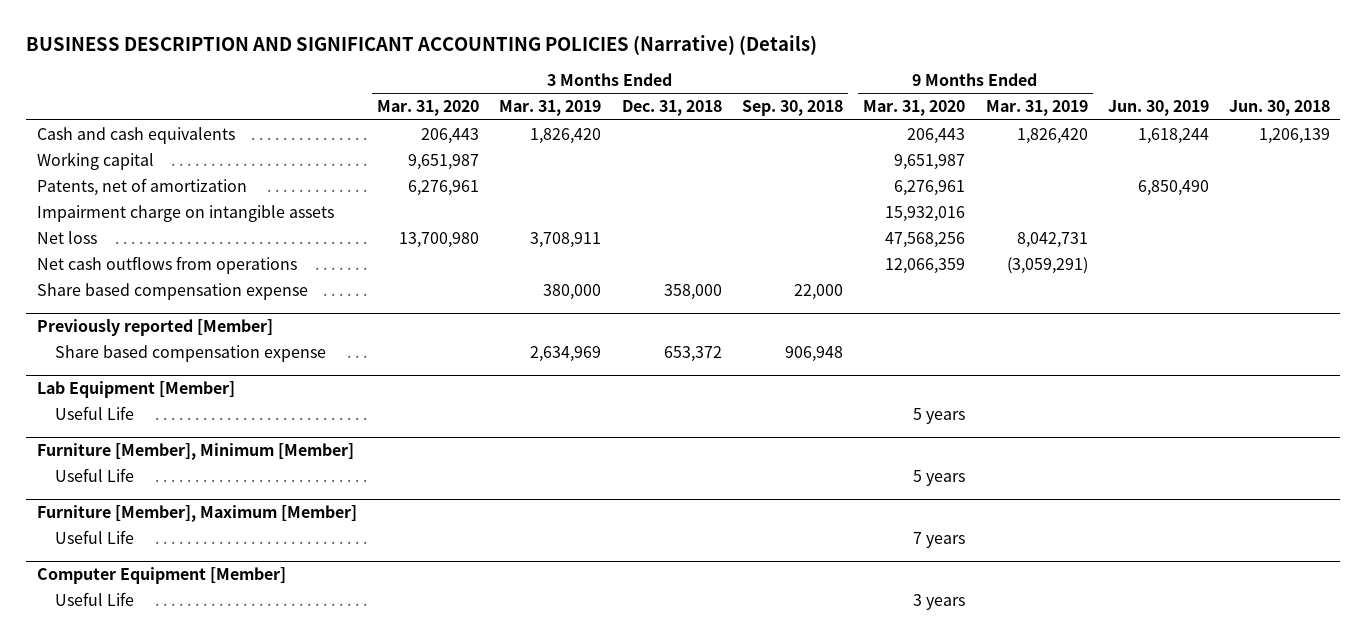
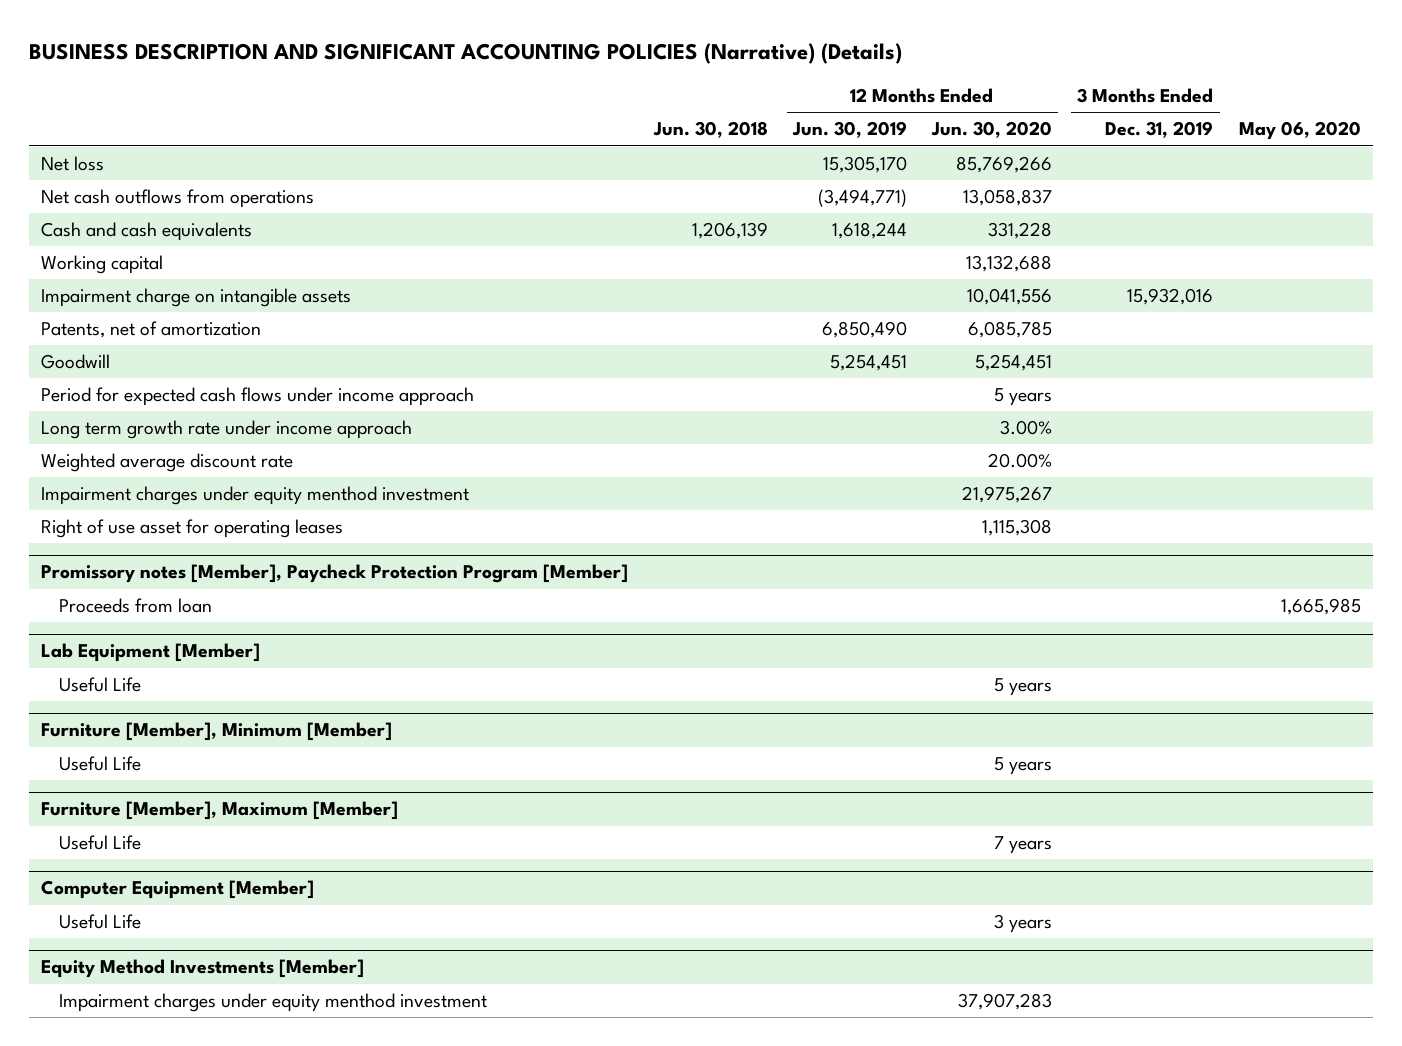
- | 3 Months Ended Mar. 31, 2020 | 3 Months Ended Mar. 31, 2019 | 3 Months Ended Dec. 31, 2018 | 3 Months Ended Sep. 30, 2018 | 9 Months Ended Mar. 31, 2020 | 9 Months Ended Mar. 31, 2019 | Jun. 30, 2019 | Jun. 30, 2018
+ | Jun. 30, 2018 | 12 Months Ended Jun. 30, 2019 | 12 Months Ended Jun. 30, 2020 | 3 Months Ended Dec. 31, 2019 | May 06, 2020
moved up: Net loss | | 15,305,170 | 85,769,266 | |
moved up: Net cash outflows from operations | | (3,494,771) | 13,058,837 | |
- Share based compensation expense | | 380,000 | 358,000 | 22,000 | | | |
- Previously reported [Member]
- Share based compensation expense | | 2,634,969 | 653,372 | 906,948 | | | |
moved down: Patents, net of amortization | | 6,850,490 | 6,085,785 | |
+ Goodwill | | 5,254,451 | 5,254,451 | |
+ Period for expected cash flows under income approach | | | 5 years | |
+ Long term growth rate under income approach | | | 3.00% | |
+ Weighted average discount rate | | | 20.00% | |
+ Impairment charges under equity menthod investment | | | 21,975,267 | |
+ Right of use asset for operating leases | | | 1,115,308 | |
+ Promissory notes [Member], Paycheck Protection Program [Member]
+ Proceeds from loan | | | | | 1,665,985
+ Equity Method Investments [Member]
+ Impairment charges under equity menthod investment | | | 37,907,283 | |

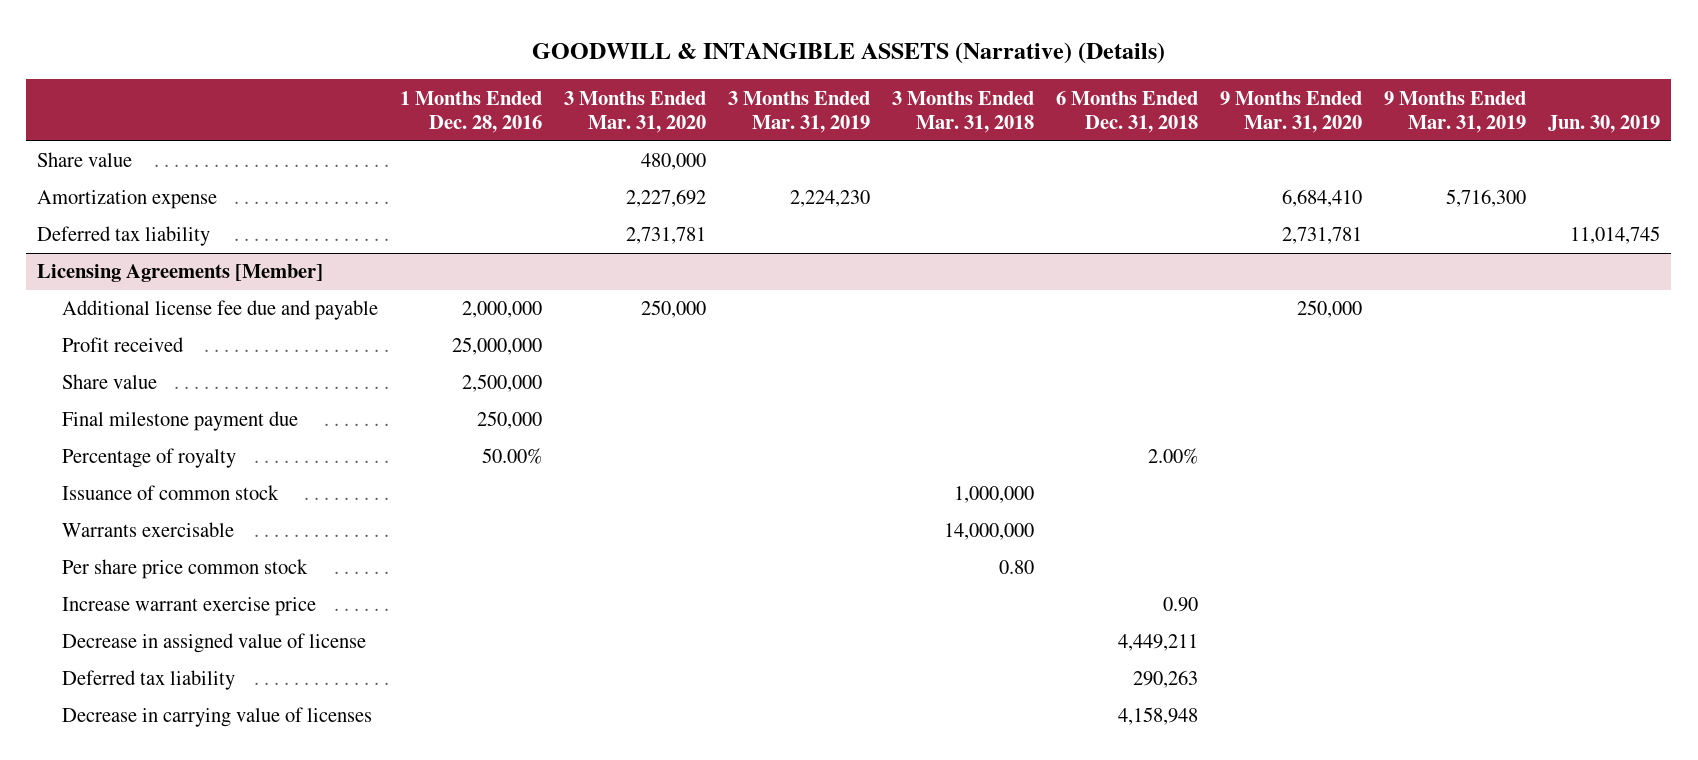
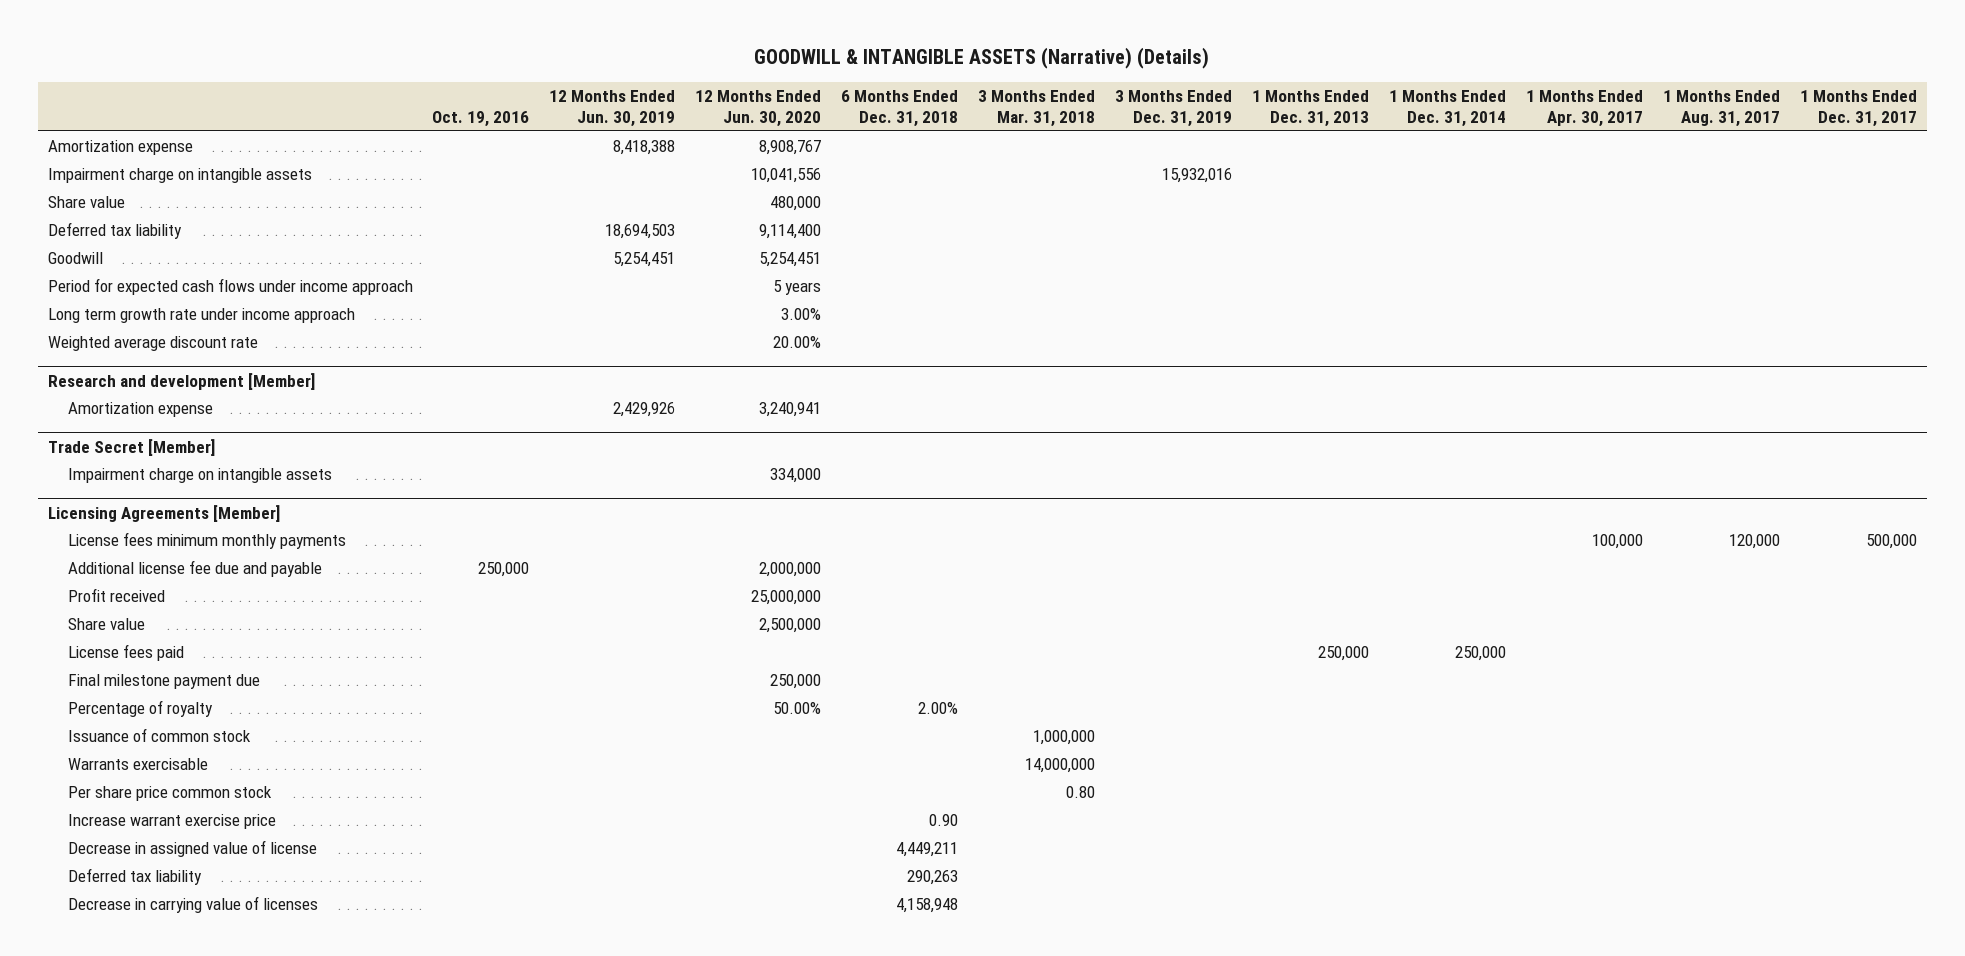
- | 1 Months Ended Dec. 28, 2016 | 3 Months Ended Mar. 31, 2020 | 3 Months Ended Mar. 31, 2019 | 3 Months Ended Mar. 31, 2018 | 6 Months Ended Dec. 31, 2018 | 9 Months Ended Mar. 31, 2020 | 9 Months Ended Mar. 31, 2019 | Jun. 30, 2019
+ | Oct. 19, 2016 | 12 Months Ended Jun. 30, 2019 | 12 Months Ended Jun. 30, 2020 | 6 Months Ended Dec. 31, 2018 | 3 Months Ended Mar. 31, 2018 | 3 Months Ended Dec. 31, 2019 | 1 Months Ended Dec. 31, 2013 | 1 Months Ended Dec. 31, 2014 | 1 Months Ended Apr. 30, 2017 | 1 Months Ended Aug. 31, 2017 | 1 Months Ended Dec. 31, 2017
+ Impairment charge on intangible assets | | | 10,041,556 | | | 15,932,016 | | | | |
moved down: Share value | | | 480,000 | | | | | | | |
+ Goodwill | | 5,254,451 | 5,254,451 | | | | | | | |
+ Period for expected cash flows under income approach | | | 5 years | | | | | | | |
+ Long term growth rate under income approach | | | 3.00% | | | | | | | |
+ Weighted average discount rate | | | 20.00% | | | | | | | |
+ Research and development [Member]
+ Amortization expense | | 2,429,926 | 3,240,941 | | | | | | | |
+ Trade Secret [Member]
+ Impairment charge on intangible assets | | | 334,000 | | | | | | | |
@ Licensing Agreements [Member]
+ License fees minimum monthly payments | | | | | | | | | 100,000 | 120,000 | 500,000
+ License fees paid | | | | | | | 250,000 | 250,000 | | |

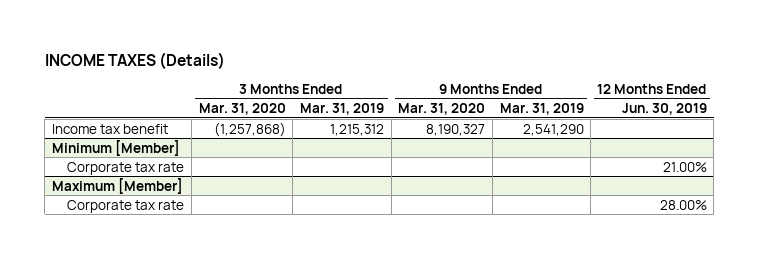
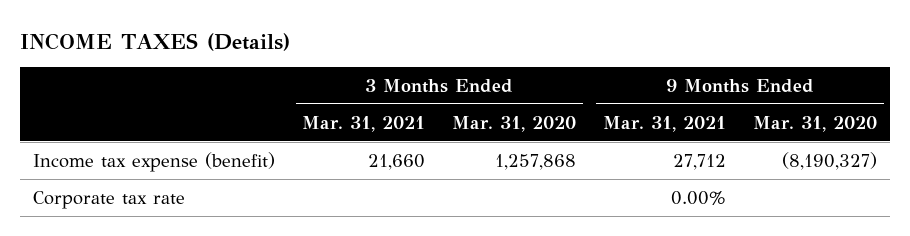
- | 3 Months Ended Mar. 31, 2020 | 3 Months Ended Mar. 31, 2019 | 9 Months Ended Mar. 31, 2020 | 9 Months Ended Mar. 31, 2019 | 12 Months Ended Jun. 30, 2019
+ | 3 Months Ended Mar. 31, 2021 | 3 Months Ended Mar. 31, 2020 | 9 Months Ended Mar. 31, 2021 | 9 Months Ended Mar. 31, 2020
- Income tax benefit | (1,257,868) | 1,215,312 | 8,190,327 | 2,541,290 |
- Minimum [Member]
- Corporate tax rate | | | | | 21.00%
- Maximum [Member]
- Corporate tax rate | | | | | 28.00%
+ Income tax expense (benefit) | 21,660 | 1,257,868 | 27,712 | (8,190,327)
+ Corporate tax rate | | | 0.00% |

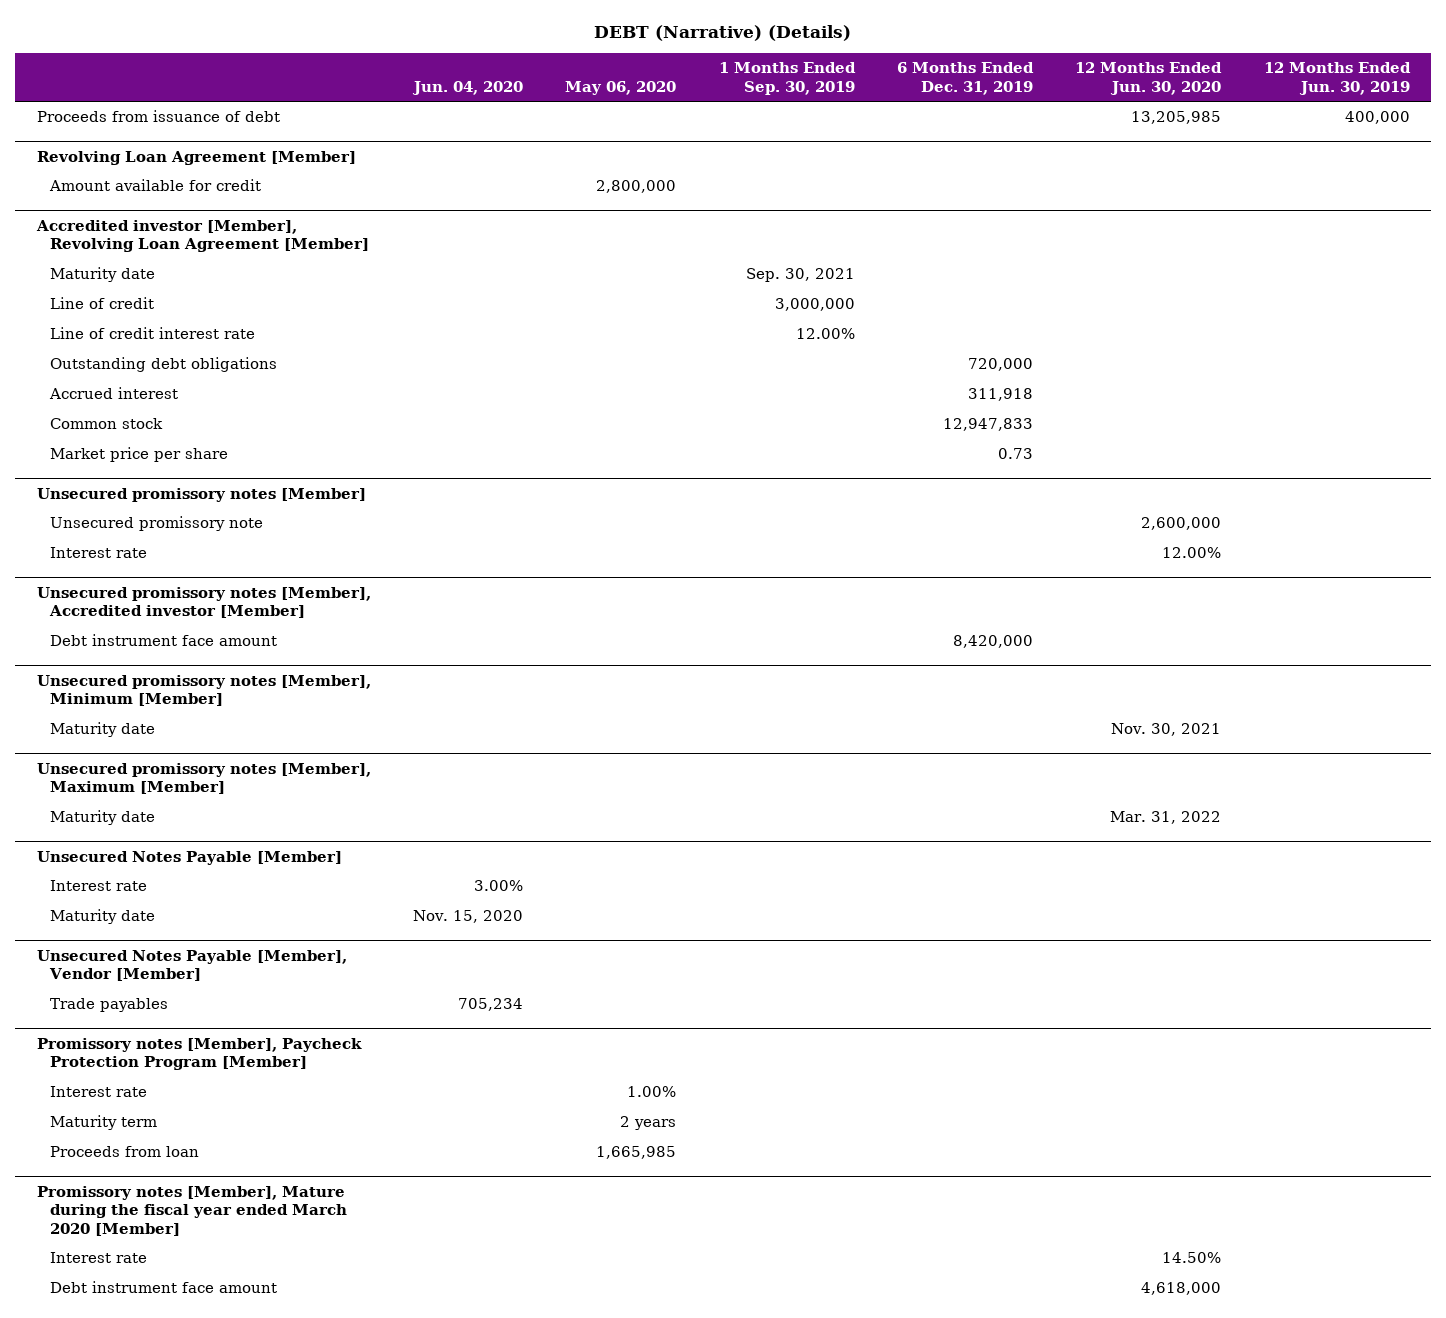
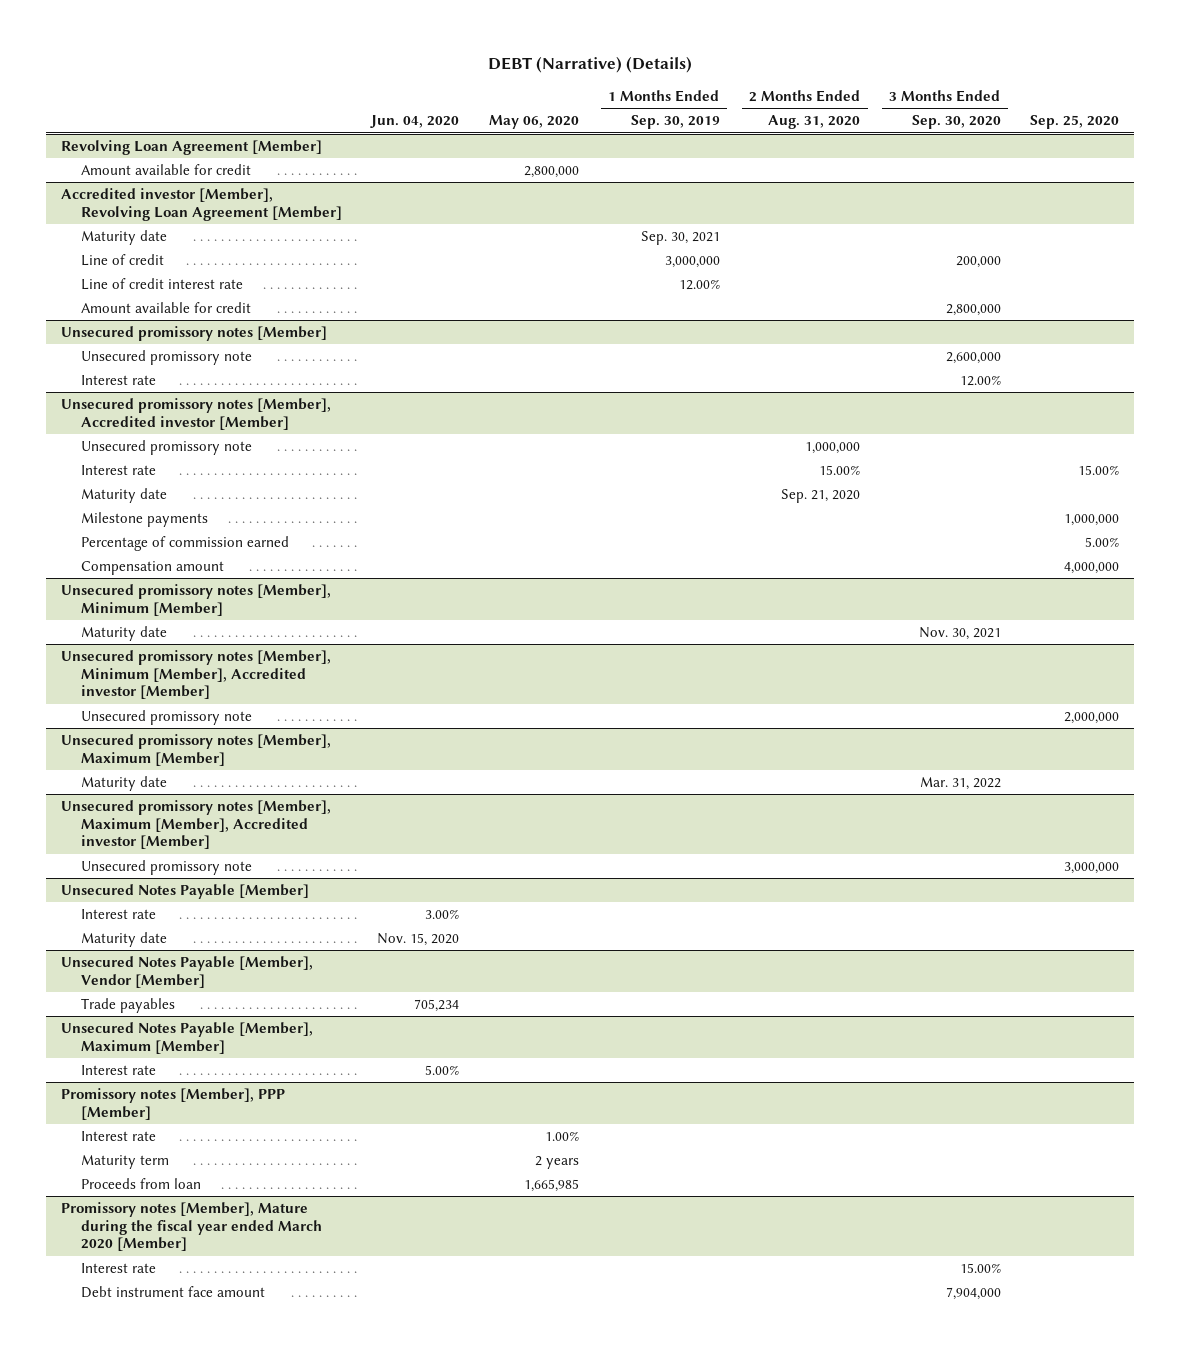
- | Jun. 04, 2020 | May 06, 2020 | 1 Months Ended Sep. 30, 2019 | 6 Months Ended Dec. 31, 2019 | 12 Months Ended Jun. 30, 2020 | 12 Months Ended Jun. 30, 2019
+ | Jun. 04, 2020 | May 06, 2020 | 1 Months Ended Sep. 30, 2019 | 2 Months Ended Aug. 31, 2020 | 3 Months Ended Sep. 30, 2020 | Sep. 25, 2020
- Proceeds from issuance of debt | | | | | 13,205,985 | 400,000
@ Accredited investor [Member], Revolving Loan Agreement [Member]
- Outstanding debt obligations | | | | 720,000 | |
- Accrued interest | | | | 311,918 | |
- Common stock | | | | 12,947,833 | |
- Market price per share | | | | 0.73 | |
+ Amount available for credit | | | | | 2,800,000 |
@ Unsecured promissory notes [Member], Accredited investor [Member]
- Debt instrument face amount | | | | 8,420,000 | |
+ Unsecured promissory note | | | | 1,000,000 | |
+ Interest rate | | | | 15.00% | | 15.00%
+ Maturity date | | | | Sep. 21, 2020 | |
+ Milestone payments | | | | | | 1,000,000
+ Percentage of commission earned | | | | | | 5.00%
+ Compensation amount | | | | | | 4,000,000
+ Unsecured promissory notes [Member], Minimum [Member], Accredited investor [Member]
+ Unsecured promissory note | | | | | | 2,000,000
+ Unsecured promissory notes [Member], Maximum [Member], Accredited investor [Member]
+ Unsecured promissory note | | | | | | 3,000,000
- Promissory notes [Member], Paycheck Protection Program [Member]
+ Unsecured Notes Payable [Member], Maximum [Member]
+ Interest rate | 5.00% | | | | |
+ Promissory notes [Member], PPP [Member]

